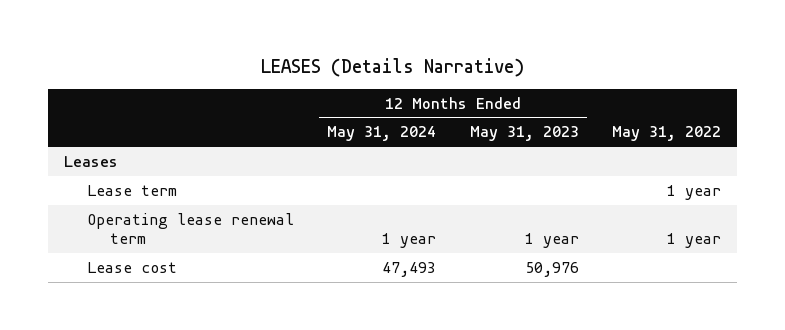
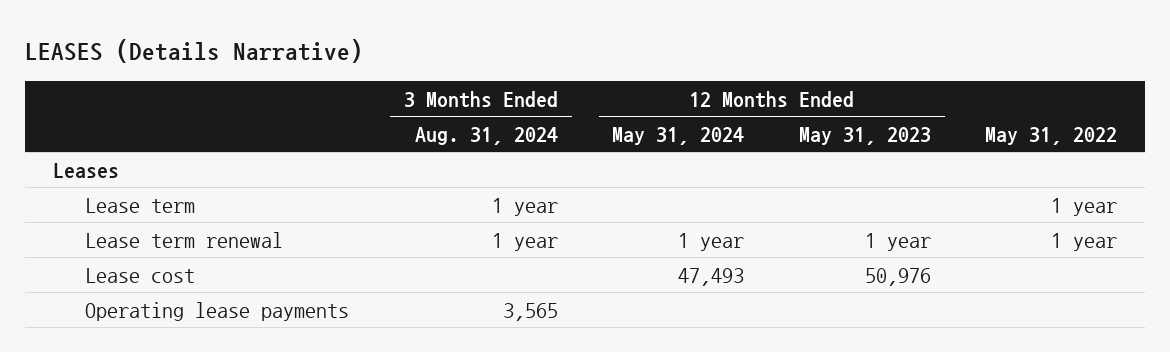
- | 12 Months Ended May 31, 2024 | 12 Months Ended May 31, 2023 | May 31, 2022
+ | 3 Months Ended Aug. 31, 2024 | 12 Months Ended May 31, 2024 | 12 Months Ended May 31, 2023 | May 31, 2022
- Operating lease renewal term | 1 year | 1 year | 1 year
+ Lease term renewal | 1 year | 1 year | 1 year | 1 year
+ Operating lease payments | 3,565 | | |

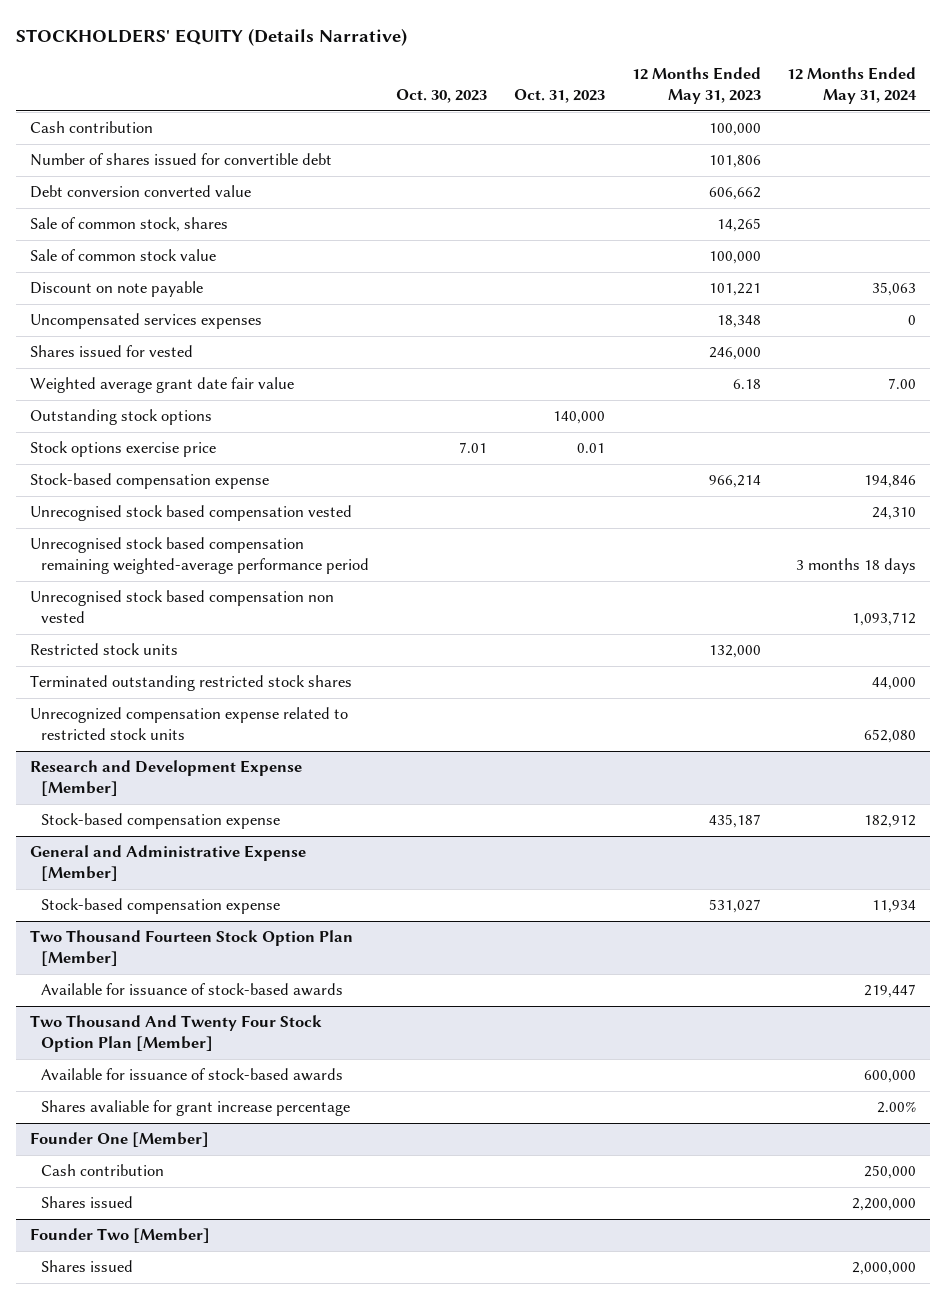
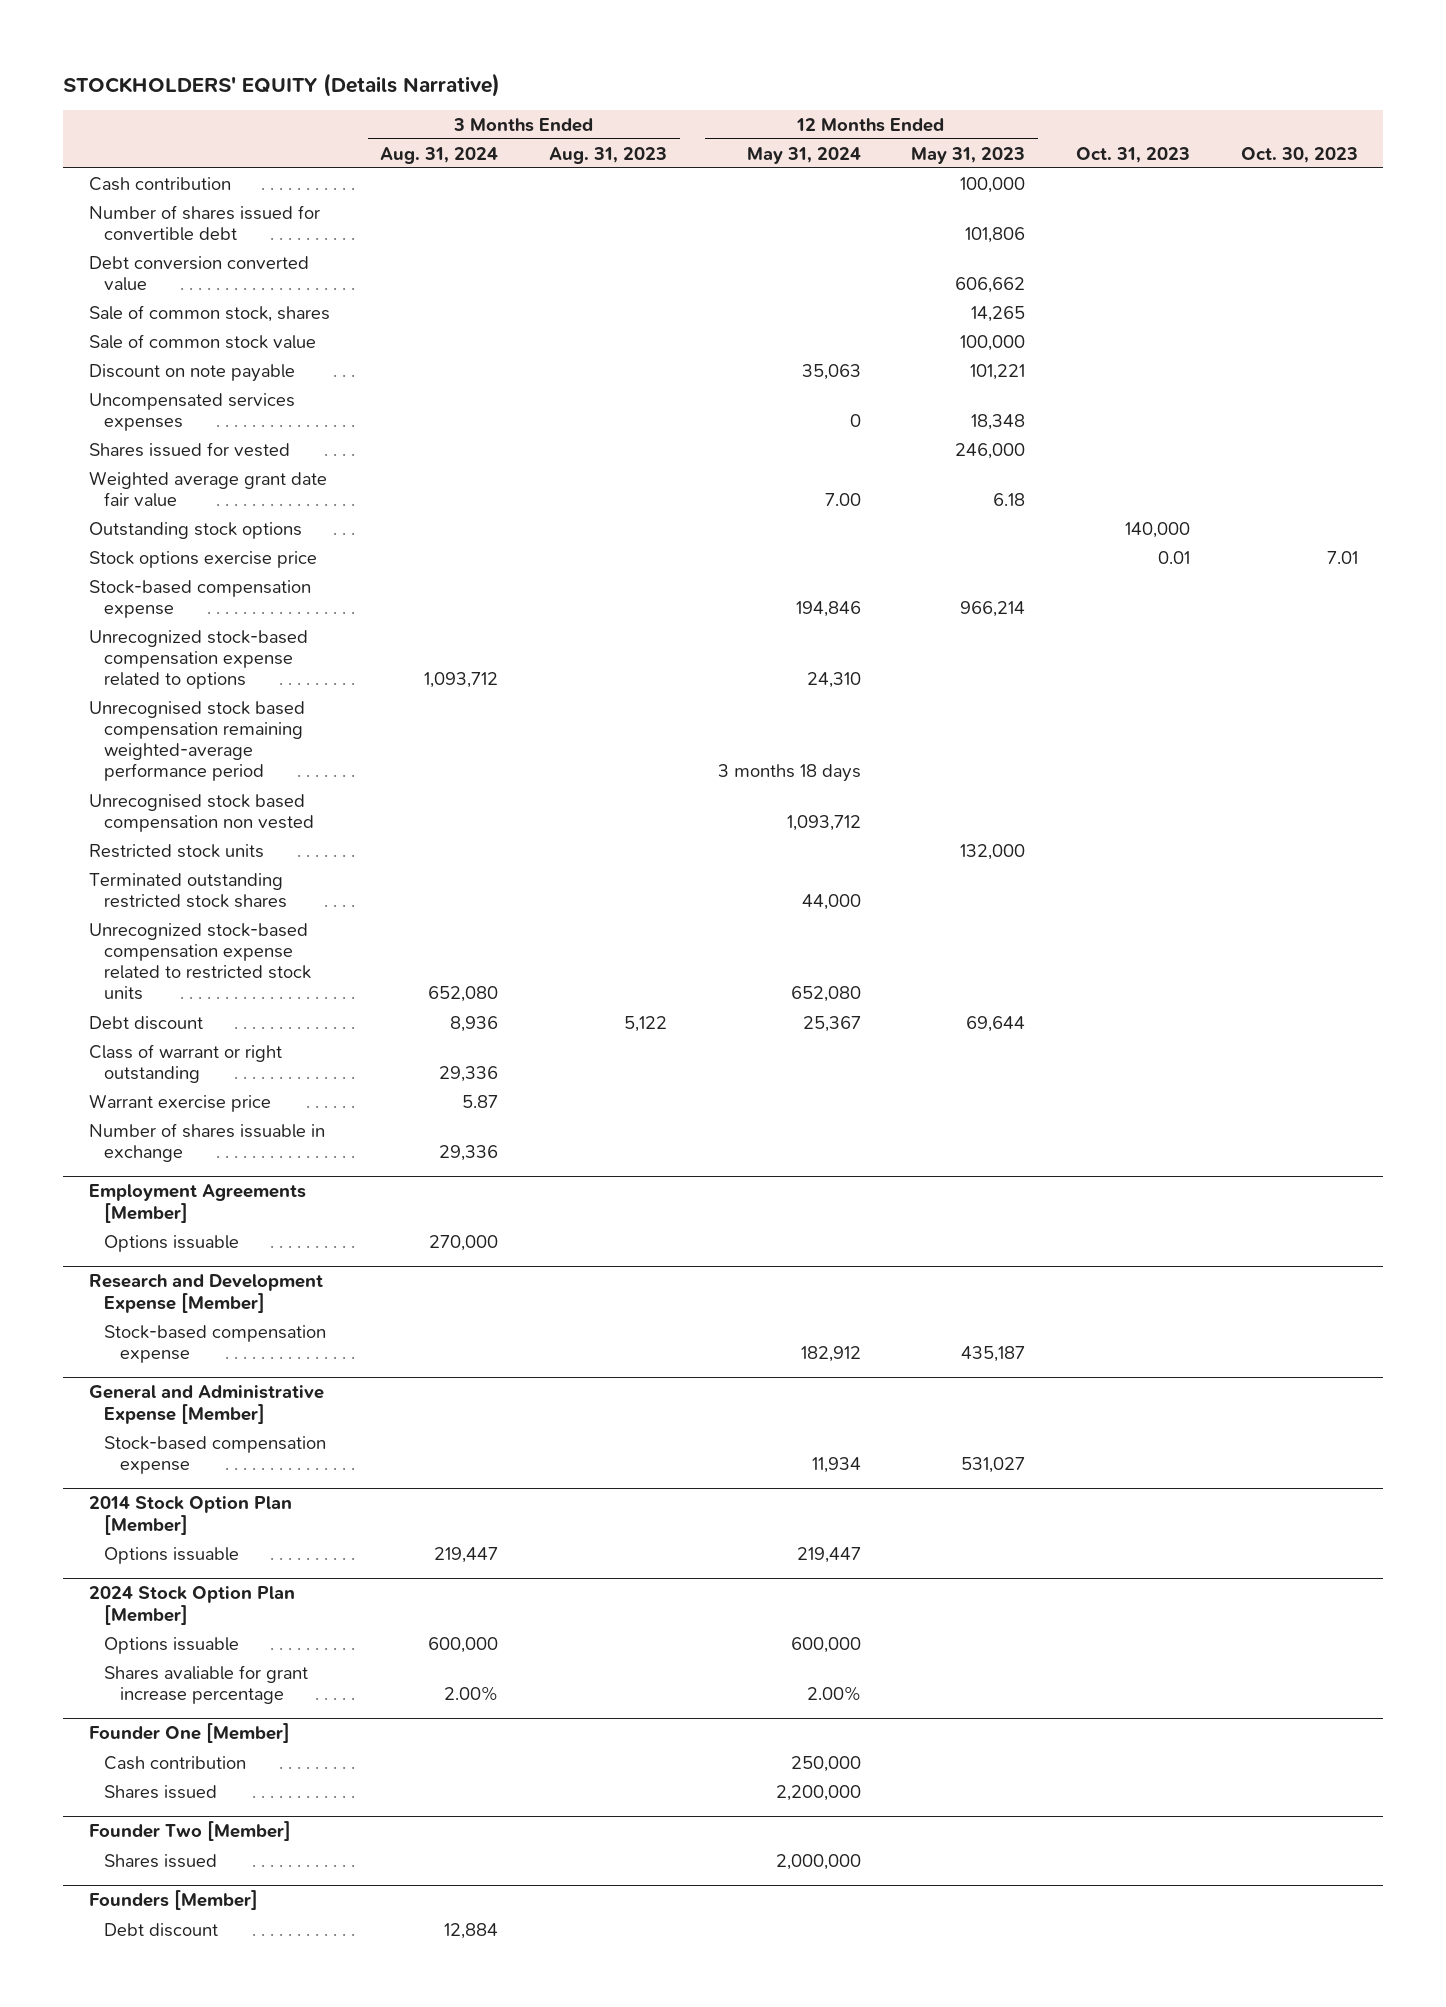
- | Oct. 30, 2023 | Oct. 31, 2023 | 12 Months Ended May 31, 2023 | 12 Months Ended May 31, 2024
+ | 3 Months Ended Aug. 31, 2024 | 3 Months Ended Aug. 31, 2023 | 12 Months Ended May 31, 2024 | 12 Months Ended May 31, 2023 | Oct. 31, 2023 | Oct. 30, 2023
- Unrecognised stock based compensation vested | | | | 24,310
+ Unrecognized stock-based compensation expense related to options | 1,093,712 | | 24,310 | | |
- Unrecognized compensation expense related to restricted stock units | | | | 652,080
+ Unrecognized stock-based compensation expense related to restricted stock units | 652,080 | | 652,080 | | |
+ Debt discount | 8,936 | 5,122 | 25,367 | 69,644 | |
+ Class of warrant or right outstanding | 29,336 | | | | |
+ Warrant exercise price | 5.87 | | | | |
+ Number of shares issuable in exchange | 29,336 | | | | |
+ Employment Agreements [Member]
+ Options issuable | 270,000 | | | | |
- Two Thousand Fourteen Stock Option Plan [Member]
- Available for issuance of stock-based awards | | | | 219,447
- Two Thousand And Twenty Four Stock Option Plan [Member]
- Available for issuance of stock-based awards | | | | 600,000
+ 2014 Stock Option Plan [Member]
+ Options issuable | 219,447 | | 219,447 | | |
+ 2024 Stock Option Plan [Member]
+ Options issuable | 600,000 | | 600,000 | | |
+ Founders [Member]
+ Debt discount | 12,884 | | | | |

